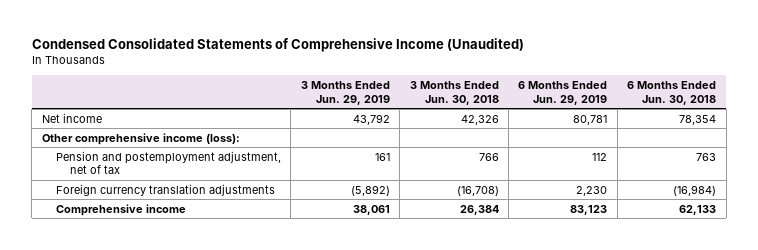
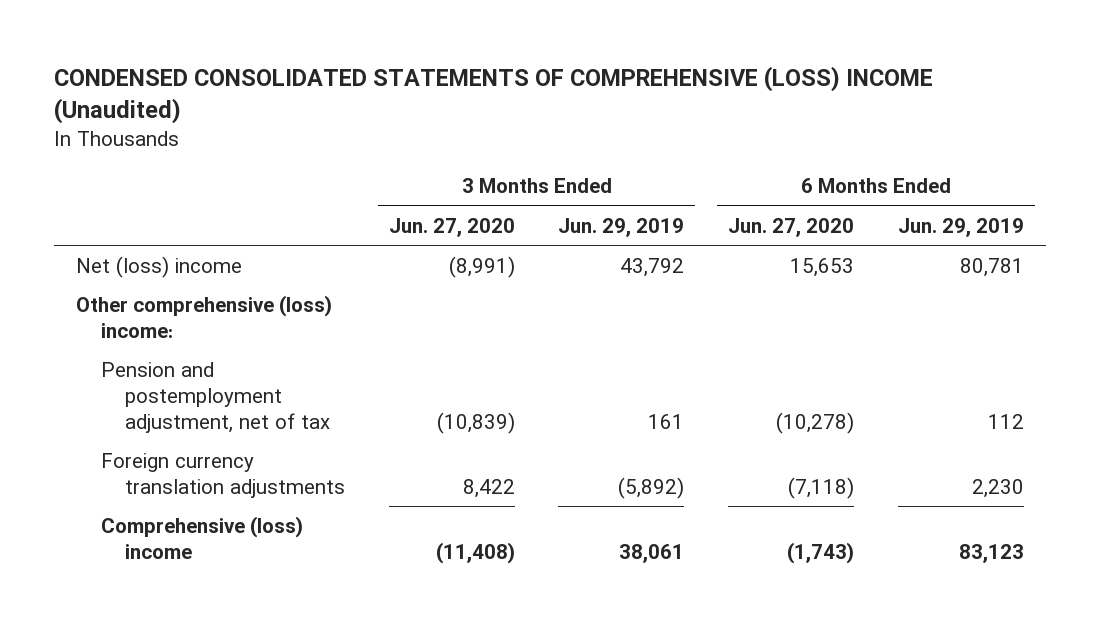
- Condensed Consolidated Statements of Comprehensive Income (Unaudited)
+ CONDENSED CONSOLIDATED STATEMENTS OF COMPREHENSIVE (LOSS) INCOME (Unaudited)
- | 3 Months Ended Jun. 29, 2019 | 3 Months Ended Jun. 30, 2018 | 6 Months Ended Jun. 29, 2019 | 6 Months Ended Jun. 30, 2018
+ | 3 Months Ended Jun. 27, 2020 | 3 Months Ended Jun. 29, 2019 | 6 Months Ended Jun. 27, 2020 | 6 Months Ended Jun. 29, 2019
- Net income | 43,792 | 42,326 | 80,781 | 78,354
- Other comprehensive income (loss):
+ Net (loss) income | (8,991) | 43,792 | 15,653 | 80,781
+ Other comprehensive (loss) income:
- Comprehensive income | 38,061 | 26,384 | 83,123 | 62,133
+ Comprehensive (loss) income | (11,408) | 38,061 | (1,743) | 83,123

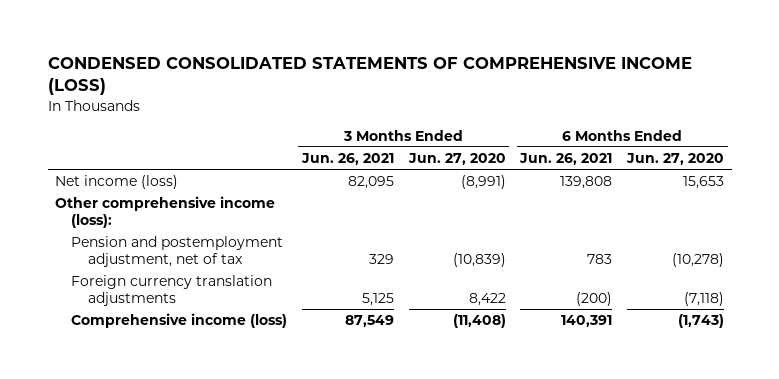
- CONDENSED CONSOLIDATED STATEMENTS OF COMPREHENSIVE (LOSS) INCOME (Unaudited)
+ CONDENSED CONSOLIDATED STATEMENTS OF COMPREHENSIVE INCOME (LOSS)
- | 3 Months Ended Jun. 27, 2020 | 3 Months Ended Jun. 29, 2019 | 6 Months Ended Jun. 27, 2020 | 6 Months Ended Jun. 29, 2019
+ | 3 Months Ended Jun. 26, 2021 | 3 Months Ended Jun. 27, 2020 | 6 Months Ended Jun. 26, 2021 | 6 Months Ended Jun. 27, 2020
- Net (loss) income | (8,991) | 43,792 | 15,653 | 80,781
- Other comprehensive (loss) income:
+ Net income (loss) | 82,095 | (8,991) | 139,808 | 15,653
+ Other comprehensive income (loss):
- Comprehensive (loss) income | (11,408) | 38,061 | (1,743) | 83,123
+ Comprehensive income (loss) | 87,549 | (11,408) | 140,391 | (1,743)

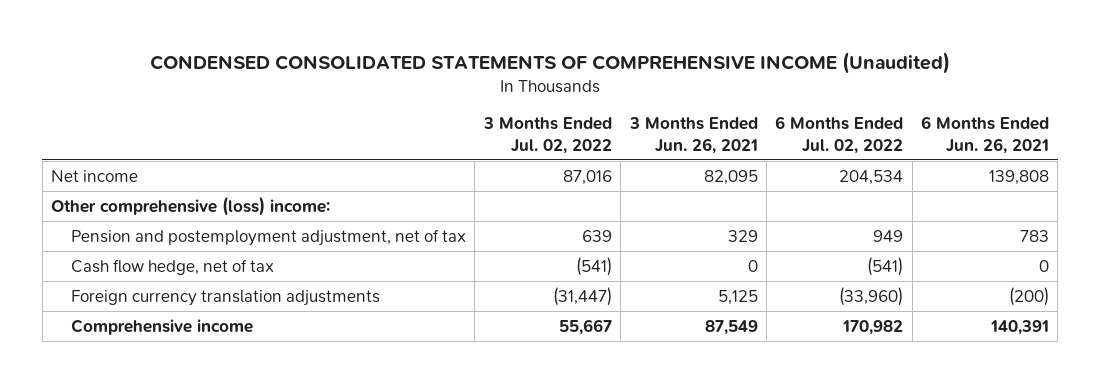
- CONDENSED CONSOLIDATED STATEMENTS OF COMPREHENSIVE INCOME (LOSS)
+ CONDENSED CONSOLIDATED STATEMENTS OF COMPREHENSIVE INCOME (Unaudited)
- | 3 Months Ended Jun. 26, 2021 | 3 Months Ended Jun. 27, 2020 | 6 Months Ended Jun. 26, 2021 | 6 Months Ended Jun. 27, 2020
+ | 3 Months Ended Jul. 02, 2022 | 3 Months Ended Jun. 26, 2021 | 6 Months Ended Jul. 02, 2022 | 6 Months Ended Jun. 26, 2021
- Net income (loss) | 82,095 | (8,991) | 139,808 | 15,653
- Other comprehensive income (loss):
+ Net income | 87,016 | 82,095 | 204,534 | 139,808
+ Other comprehensive (loss) income:
+ Cash flow hedge, net of tax | (541) | 0 | (541) | 0
- Comprehensive income (loss) | 87,549 | (11,408) | 140,391 | (1,743)
+ Comprehensive income | 55,667 | 87,549 | 170,982 | 140,391

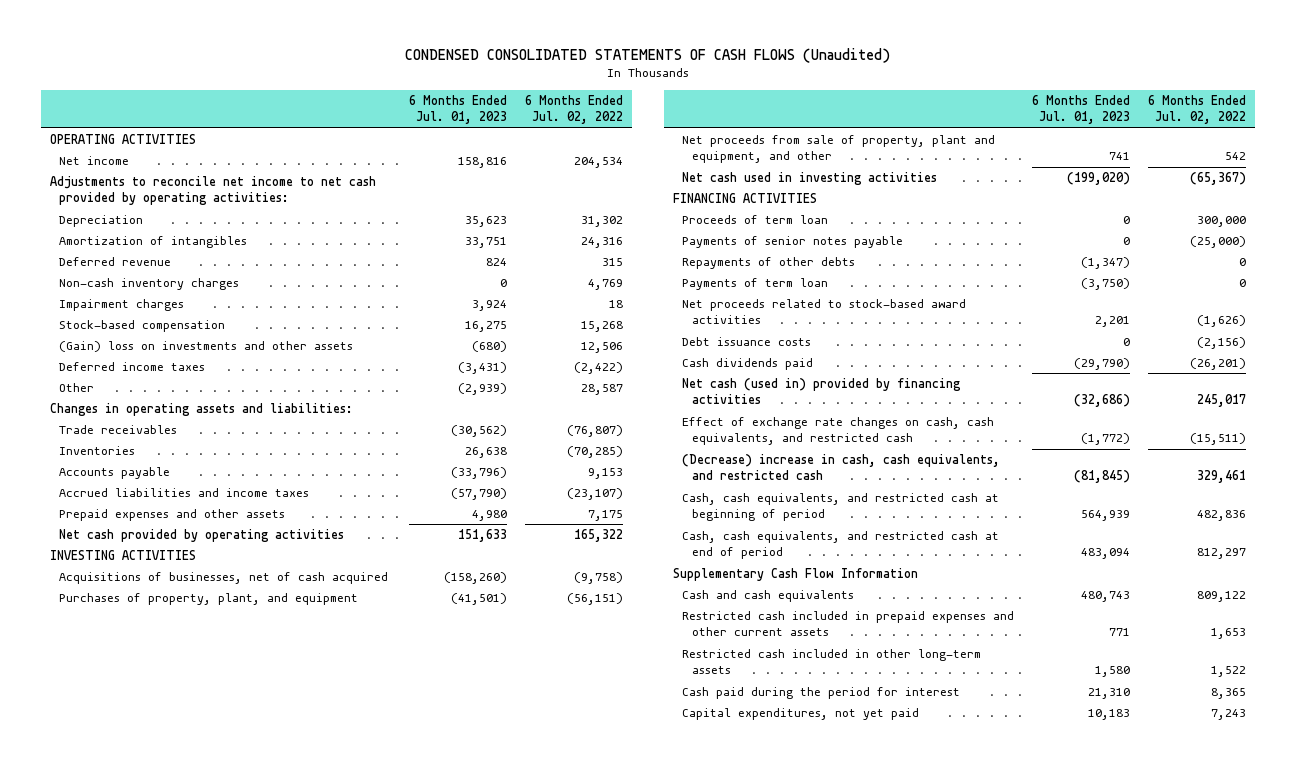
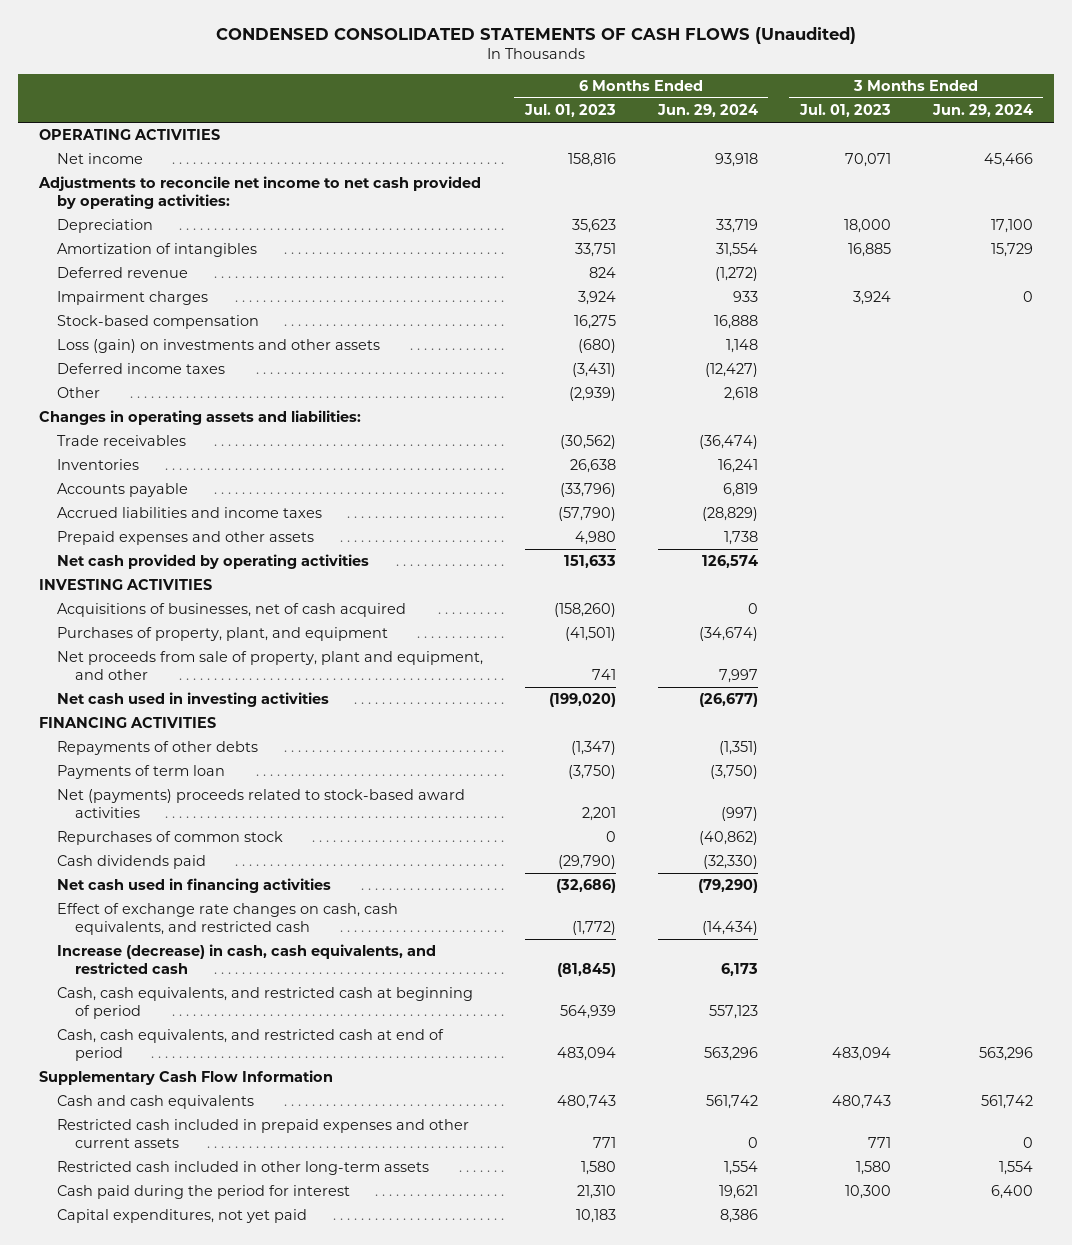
- | 6 Months Ended Jul. 01, 2023 | 6 Months Ended Jul. 02, 2022
+ | 6 Months Ended Jul. 01, 2023 | 6 Months Ended Jun. 29, 2024 | 3 Months Ended Jul. 01, 2023 | 3 Months Ended Jun. 29, 2024
- Non-cash inventory charges | 0 | 4,769
- (Gain) loss on investments and other assets | (680) | 12,506
+ Loss (gain) on investments and other assets | (680) | 1,148 | |
- Proceeds of term loan | 0 | 300,000
- Payments of senior notes payable | 0 | (25,000)
- Net proceeds related to stock-based award activities | 2,201 | (1,626)
- Debt issuance costs | 0 | (2,156)
+ Net (payments) proceeds related to stock-based award activities | 2,201 | (997) | |
+ Repurchases of common stock | 0 | (40,862) | |
- Net cash (used in) provided by financing activities | (32,686) | 245,017
+ Net cash used in financing activities | (32,686) | (79,290) | |
- (Decrease) increase in cash, cash equivalents, and restricted cash | (81,845) | 329,461
+ Increase (decrease) in cash, cash equivalents, and restricted cash | (81,845) | 6,173 | |

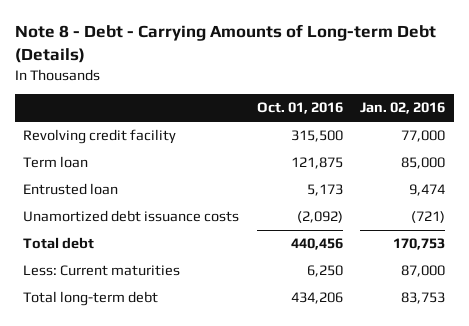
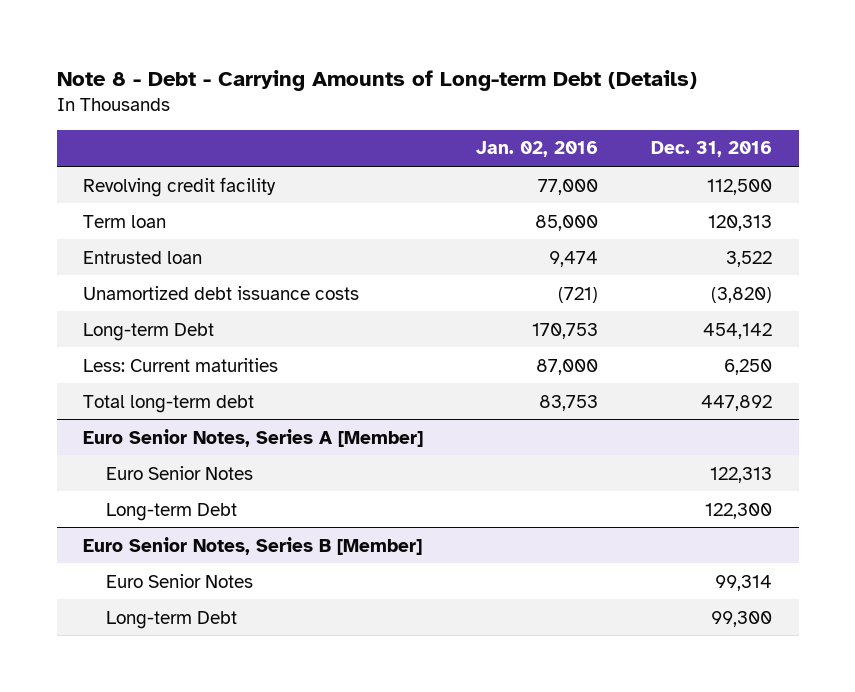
- | Oct. 01, 2016 | Jan. 02, 2016
+ | Jan. 02, 2016 | Dec. 31, 2016
- Total debt | 440,456 | 170,753
+ Long-term Debt | 170,753 | 454,142
+ Euro Senior Notes, Series A [Member]
+ Euro Senior Notes | | 122,313
+ Long-term Debt | | 122,300
+ Euro Senior Notes, Series B [Member]
+ Euro Senior Notes | | 99,314
+ Long-term Debt | | 99,300

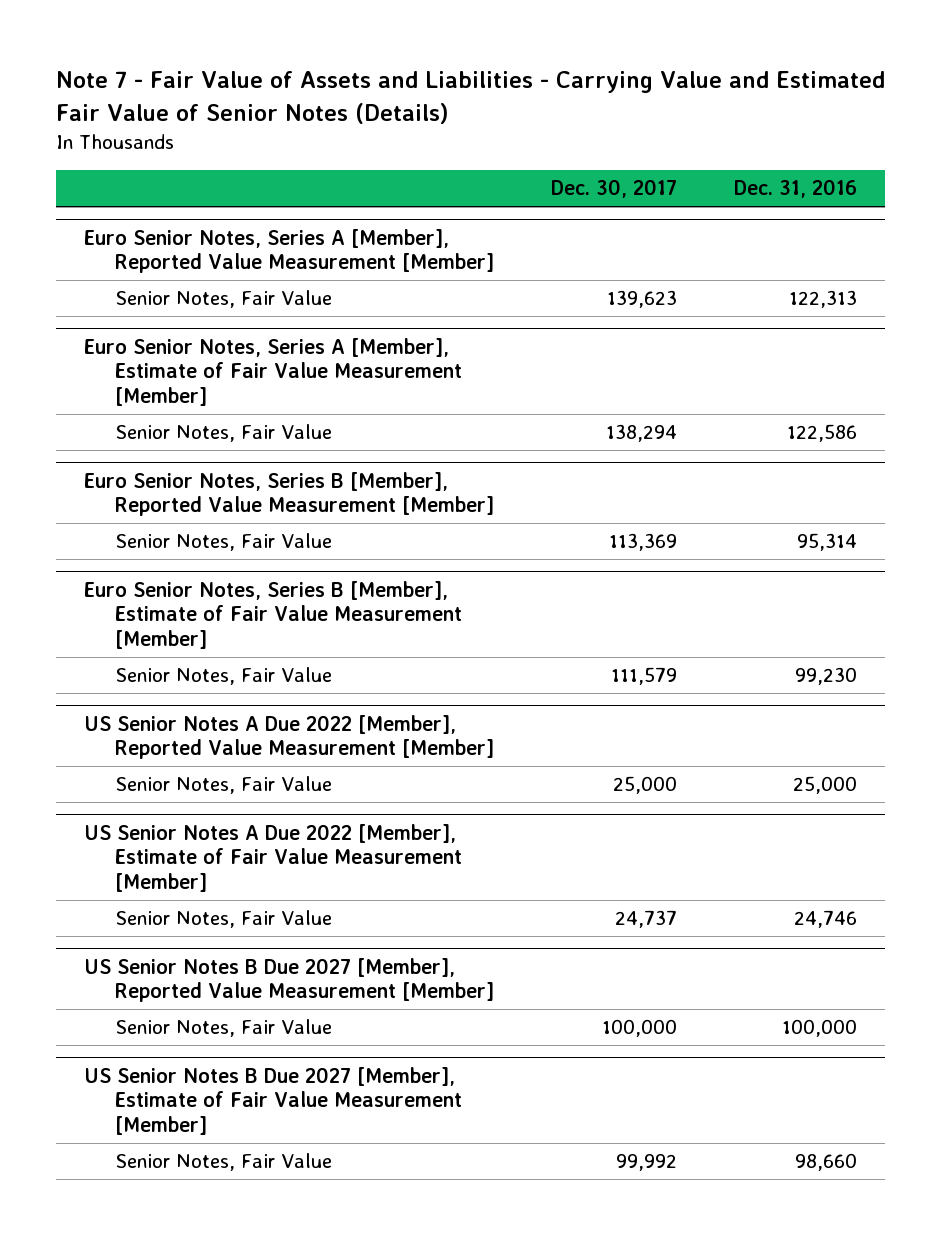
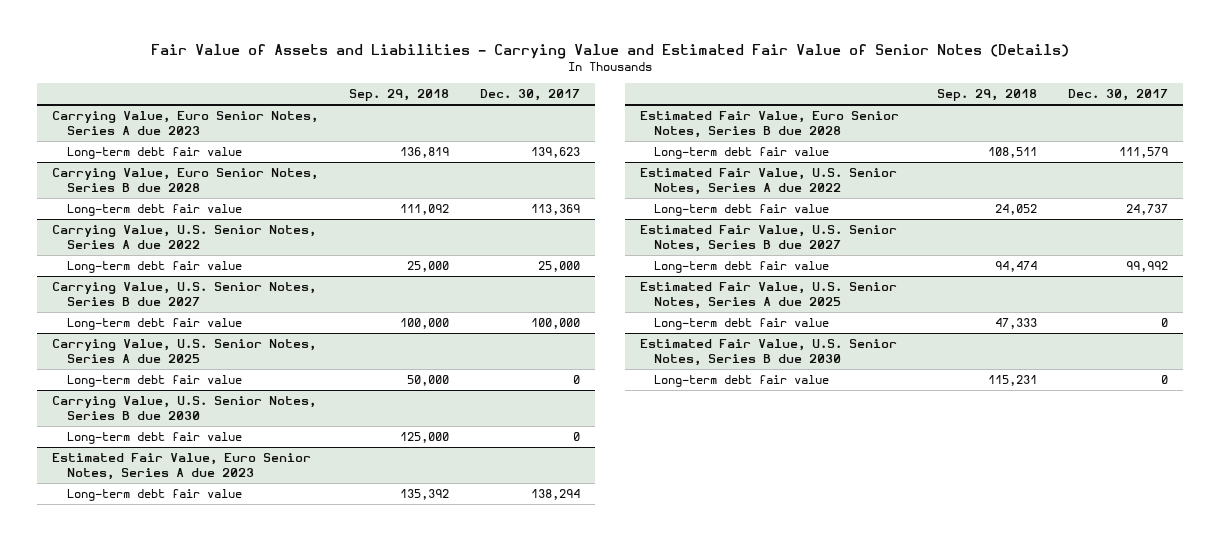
- Note 7 - Fair Value of Assets and Liabilities - Carrying Value and Estimated Fair Value of Senior Notes (Details)
+ Fair Value of Assets and Liabilities - Carrying Value and Estimated Fair Value of Senior Notes (Details)
- | Dec. 30, 2017 | Dec. 31, 2016
+ | Sep. 29, 2018 | Dec. 30, 2017
- Euro Senior Notes, Series A [Member], Reported Value Measurement [Member]
- Senior Notes, Fair Value | 139,623 | 122,313
- Euro Senior Notes, Series A [Member], Estimate of Fair Value Measurement [Member]
- Senior Notes, Fair Value | 138,294 | 122,586
- Euro Senior Notes, Series B [Member], Reported Value Measurement [Member]
- Senior Notes, Fair Value | 113,369 | 95,314
- Euro Senior Notes, Series B [Member], Estimate of Fair Value Measurement [Member]
- Senior Notes, Fair Value | 111,579 | 99,230
- US Senior Notes A Due 2022 [Member], Reported Value Measurement [Member]
- Senior Notes, Fair Value | 25,000 | 25,000
- US Senior Notes A Due 2022 [Member], Estimate of Fair Value Measurement [Member]
- Senior Notes, Fair Value | 24,737 | 24,746
- US Senior Notes B Due 2027 [Member], Reported Value Measurement [Member]
- Senior Notes, Fair Value | 100,000 | 100,000
- US Senior Notes B Due 2027 [Member], Estimate of Fair Value Measurement [Member]
- Senior Notes, Fair Value | 99,992 | 98,660
+ Carrying Value, Euro Senior Notes, Series A due 2023
+ Long-term debt fair value | 136,819 | 139,623
+ Carrying Value, Euro Senior Notes, Series B due 2028
+ Long-term debt fair value | 111,092 | 113,369
+ Carrying Value, U.S. Senior Notes, Series A due 2022
+ Long-term debt fair value | 25,000 | 25,000
+ Carrying Value, U.S. Senior Notes, Series B due 2027
+ Long-term debt fair value | 100,000 | 100,000
+ Carrying Value, U.S. Senior Notes, Series A due 2025
+ Long-term debt fair value | 50,000 | 0
+ Carrying Value, U.S. Senior Notes, Series B due 2030
+ Long-term debt fair value | 125,000 | 0
+ Estimated Fair Value, Euro Senior Notes, Series A due 2023
+ Long-term debt fair value | 135,392 | 138,294
+ Estimated Fair Value, Euro Senior Notes, Series B due 2028
+ Long-term debt fair value | 108,511 | 111,579
+ Estimated Fair Value, U.S. Senior Notes, Series A due 2022
+ Long-term debt fair value | 24,052 | 24,737
+ Estimated Fair Value, U.S. Senior Notes, Series B due 2027
+ Long-term debt fair value | 94,474 | 99,992
+ Estimated Fair Value, U.S. Senior Notes, Series A due 2025
+ Long-term debt fair value | 47,333 | 0
+ Estimated Fair Value, U.S. Senior Notes, Series B due 2030
+ Long-term debt fair value | 115,231 | 0

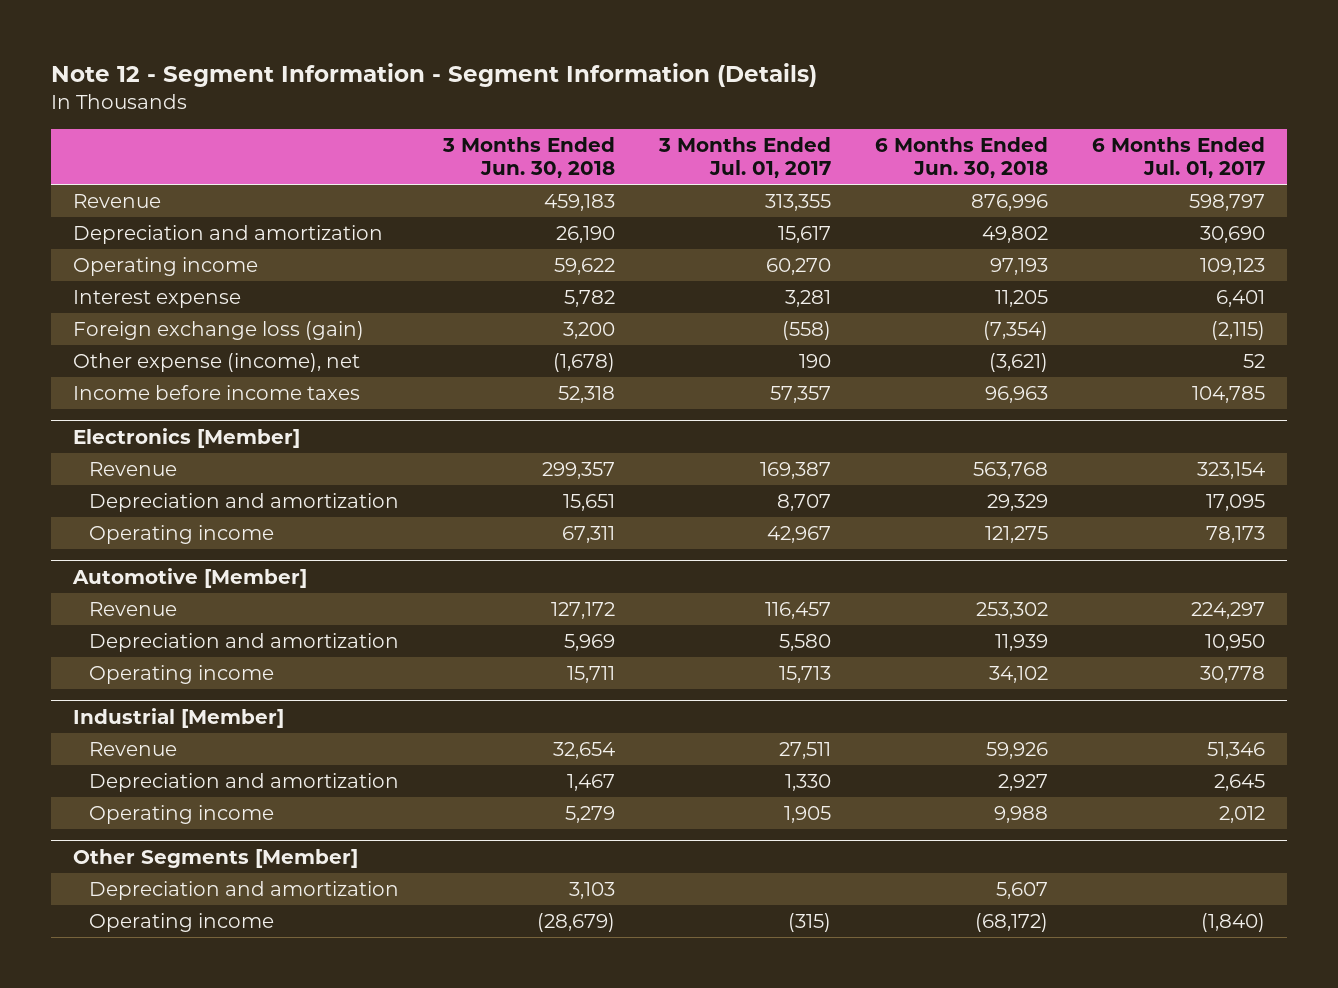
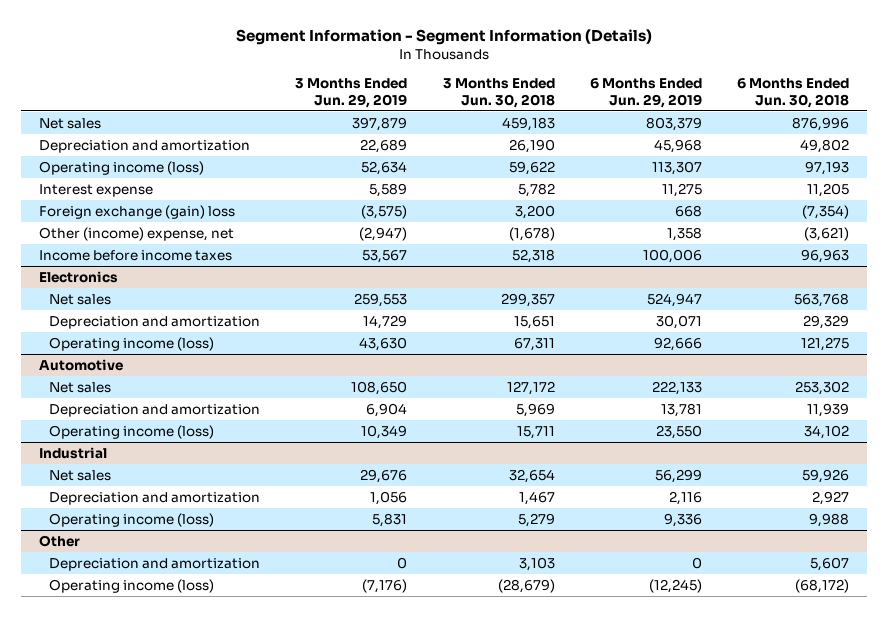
- Note 12 - Segment Information - Segment Information (Details)
+ Segment Information - Segment Information (Details)
- | 3 Months Ended Jun. 30, 2018 | 3 Months Ended Jul. 01, 2017 | 6 Months Ended Jun. 30, 2018 | 6 Months Ended Jul. 01, 2017
+ | 3 Months Ended Jun. 29, 2019 | 3 Months Ended Jun. 30, 2018 | 6 Months Ended Jun. 29, 2019 | 6 Months Ended Jun. 30, 2018
- Revenue | 459,183 | 313,355 | 876,996 | 598,797
+ Net sales | 397,879 | 459,183 | 803,379 | 876,996
- Operating income | 59,622 | 60,270 | 97,193 | 109,123
+ Operating income (loss) | 52,634 | 59,622 | 113,307 | 97,193
- Foreign exchange loss (gain) | 3,200 | (558) | (7,354) | (2,115)
- Other expense (income), net | (1,678) | 190 | (3,621) | 52
+ Foreign exchange (gain) loss | (3,575) | 3,200 | 668 | (7,354)
+ Other (income) expense, net | (2,947) | (1,678) | 1,358 | (3,621)
- Electronics [Member]
- Revenue | 299,357 | 169,387 | 563,768 | 323,154
+ Electronics
+ Net sales | 259,553 | 299,357 | 524,947 | 563,768
- Operating income | 67,311 | 42,967 | 121,275 | 78,173
- Automotive [Member]
- Revenue | 127,172 | 116,457 | 253,302 | 224,297
+ Operating income (loss) | 43,630 | 67,311 | 92,666 | 121,275
+ Automotive
+ Net sales | 108,650 | 127,172 | 222,133 | 253,302
- Operating income | 15,711 | 15,713 | 34,102 | 30,778
- Industrial [Member]
- Revenue | 32,654 | 27,511 | 59,926 | 51,346
+ Operating income (loss) | 10,349 | 15,711 | 23,550 | 34,102
+ Industrial
+ Net sales | 29,676 | 32,654 | 56,299 | 59,926
- Operating income | 5,279 | 1,905 | 9,988 | 2,012
- Other Segments [Member]
+ Operating income (loss) | 5,831 | 5,279 | 9,336 | 9,988
+ Other
- Operating income | (28,679) | (315) | (68,172) | (1,840)
+ Operating income (loss) | (7,176) | (28,679) | (12,245) | (68,172)

